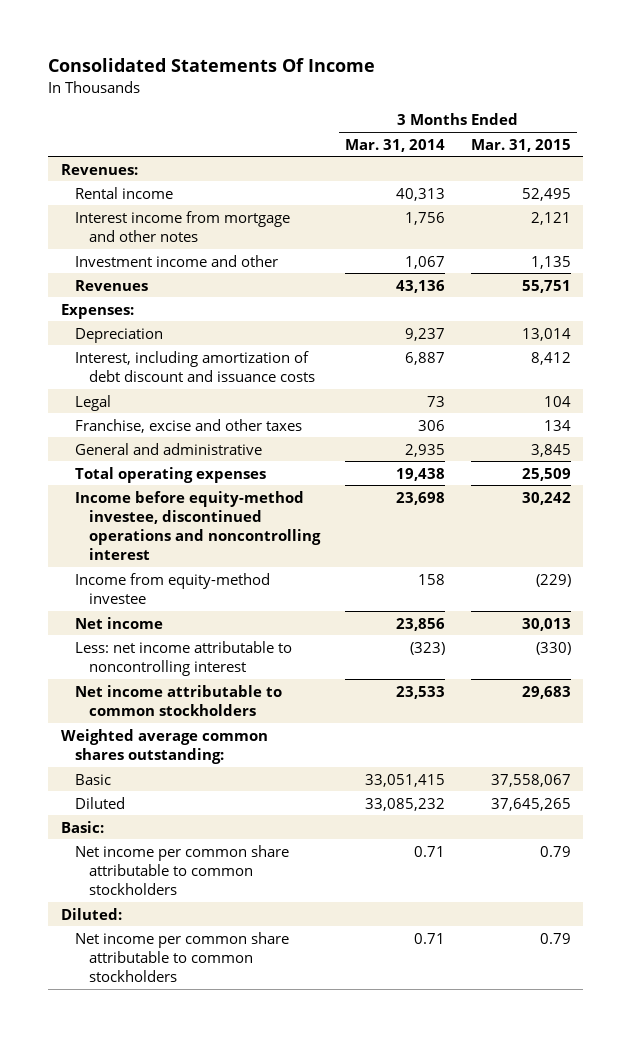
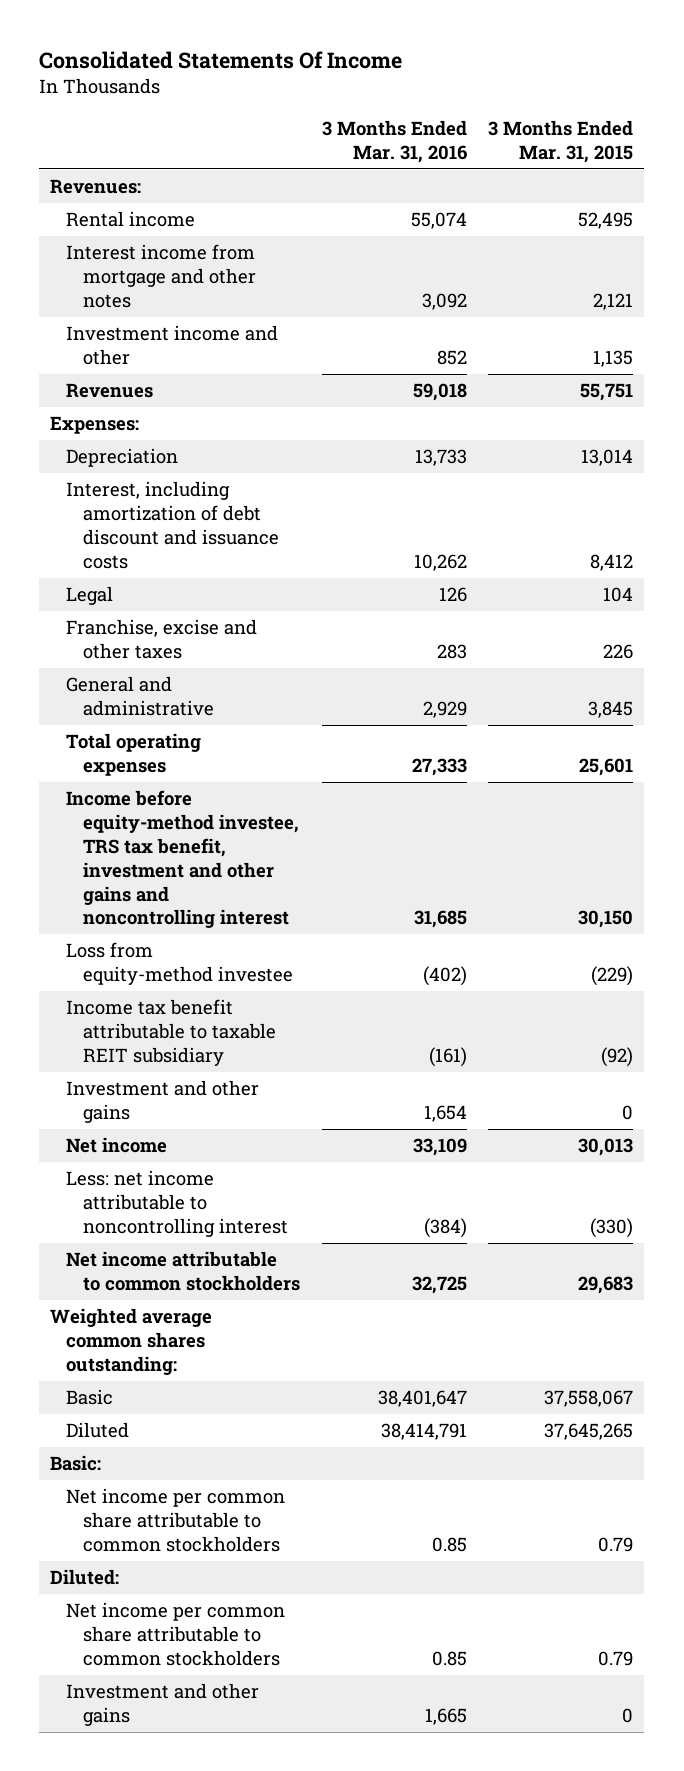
- | 3 Months Ended Mar. 31, 2014 | 3 Months Ended Mar. 31, 2015
+ | 3 Months Ended Mar. 31, 2016 | 3 Months Ended Mar. 31, 2015
- Franchise, excise and other taxes | 306 | 134
+ Franchise, excise and other taxes | 283 | 226
- Total operating expenses | 19,438 | 25,509
- Income before equity-method investee, discontinued operations and noncontrolling interest | 23,698 | 30,242
- Income from equity-method investee | 158 | (229)
+ Total operating expenses | 27,333 | 25,601
+ Income before equity-method investee, TRS tax benefit, investment and other gains and noncontrolling interest | 31,685 | 30,150
+ Loss from equity-method investee | (402) | (229)
+ Income tax benefit attributable to taxable REIT subsidiary | (161) | (92)
+ Investment and other gains | 1,654 | 0
+ Investment and other gains | 1,665 | 0

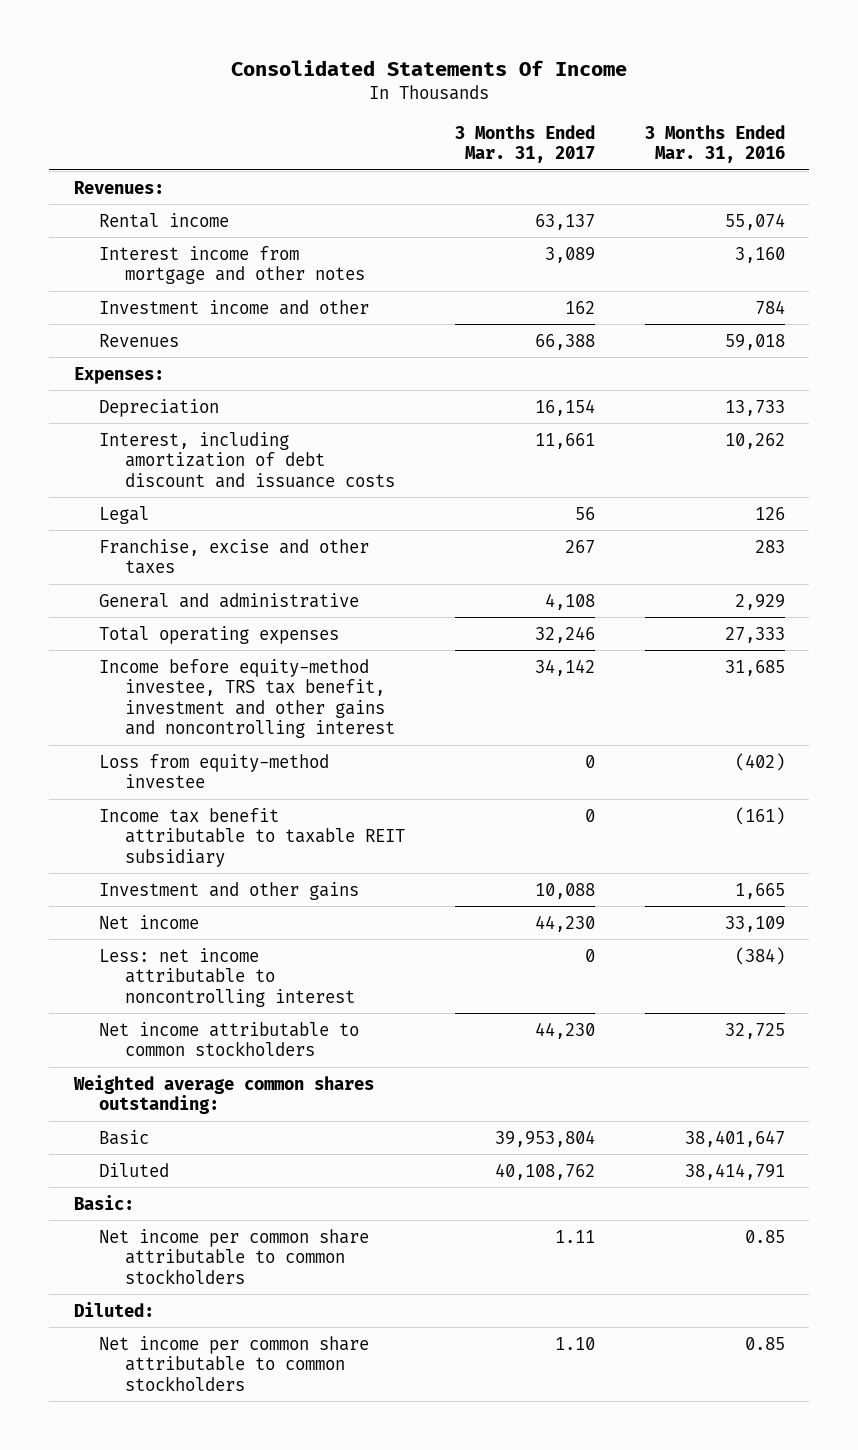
- | 3 Months Ended Mar. 31, 2016 | 3 Months Ended Mar. 31, 2015
+ | 3 Months Ended Mar. 31, 2017 | 3 Months Ended Mar. 31, 2016
- Interest income from mortgage and other notes | 3,092 | 2,121
- Investment income and other | 852 | 1,135
+ Interest income from mortgage and other notes | 3,089 | 3,160
+ Investment income and other | 162 | 784
- Investment and other gains | 1,654 | 0
moved up: Investment and other gains | 10,088 | 1,665

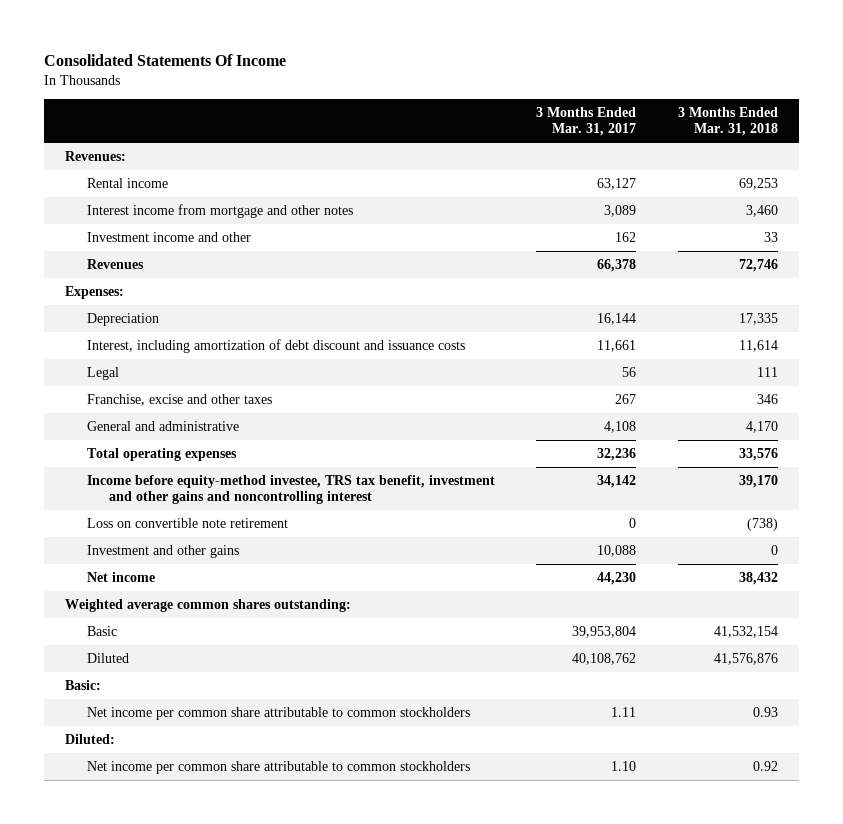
- | 3 Months Ended Mar. 31, 2017 | 3 Months Ended Mar. 31, 2016
+ | 3 Months Ended Mar. 31, 2017 | 3 Months Ended Mar. 31, 2018
- Rental income | 63,137 | 55,074
+ Rental income | 63,127 | 69,253
- Revenues | 66,388 | 59,018
+ Revenues | 66,378 | 72,746
- Depreciation | 16,154 | 13,733
+ Depreciation | 16,144 | 17,335
- Total operating expenses | 32,246 | 27,333
+ Total operating expenses | 32,236 | 33,576
- Loss from equity-method investee | 0 | (402)
- Income tax benefit attributable to taxable REIT subsidiary | 0 | (161)
+ Loss on convertible note retirement | 0 | (738)
- Less: net income attributable to noncontrolling interest | 0 | (384)
- Net income attributable to common stockholders | 44,230 | 32,725

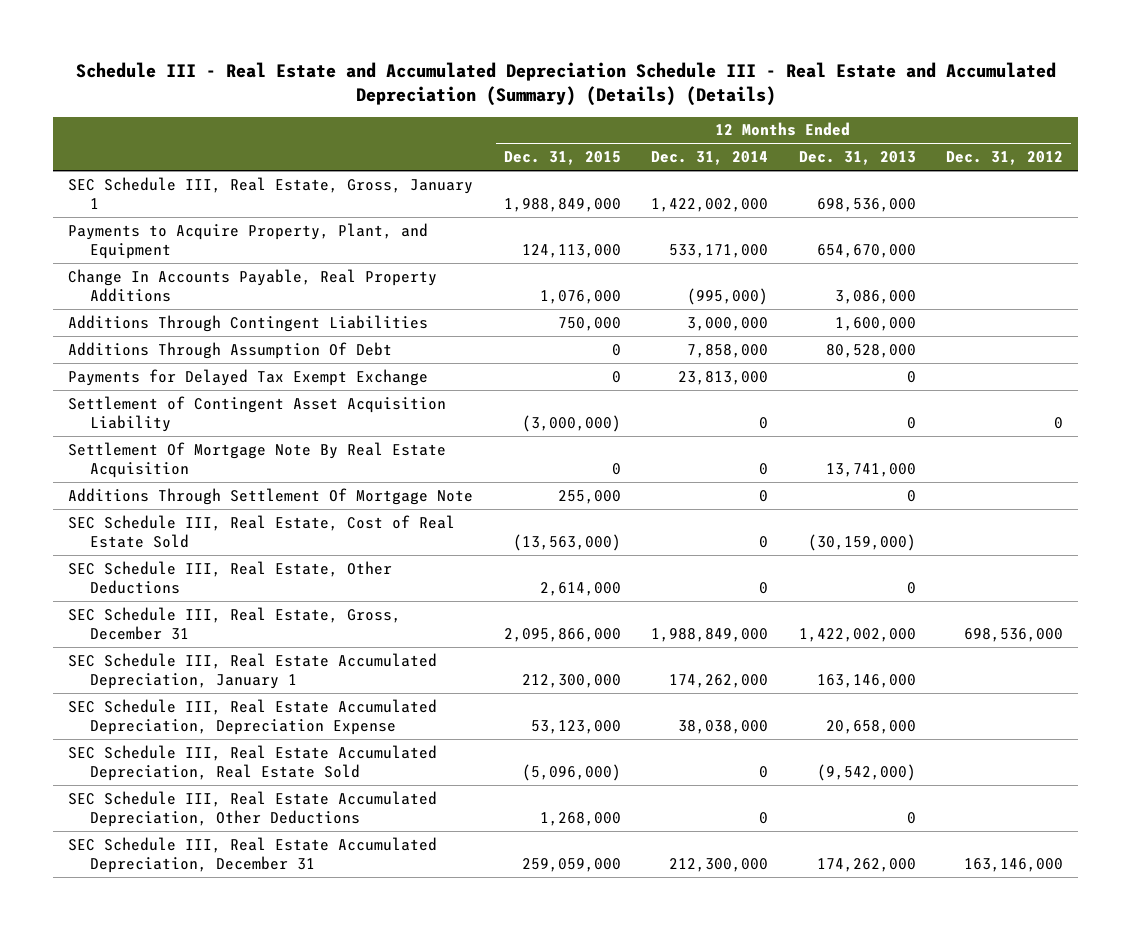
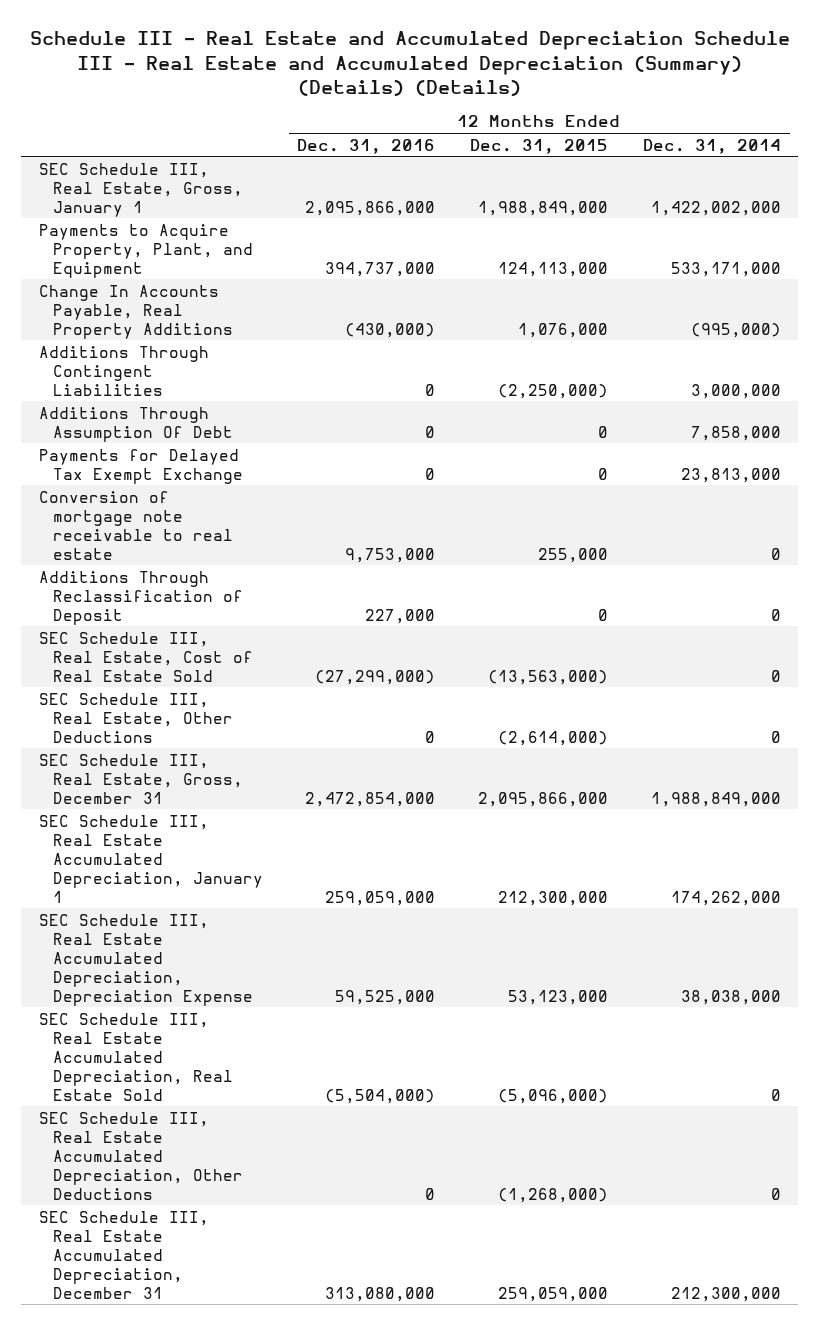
- | 12 Months Ended Dec. 31, 2015 | 12 Months Ended Dec. 31, 2014 | 12 Months Ended Dec. 31, 2013 | 12 Months Ended Dec. 31, 2012
+ | 12 Months Ended Dec. 31, 2016 | 12 Months Ended Dec. 31, 2015 | 12 Months Ended Dec. 31, 2014
- Additions Through Contingent Liabilities | 750,000 | 3,000,000 | 1,600,000 |
+ Additions Through Contingent Liabilities | 0 | (2,250,000) | 3,000,000
- Settlement of Contingent Asset Acquisition Liability | (3,000,000) | 0 | 0 | 0
- Settlement Of Mortgage Note By Real Estate Acquisition | 0 | 0 | 13,741,000 |
- Additions Through Settlement Of Mortgage Note | 255,000 | 0 | 0 |
+ Conversion of mortgage note receivable to real estate | 9,753,000 | 255,000 | 0
+ Additions Through Reclassification of Deposit | 227,000 | 0 | 0
- SEC Schedule III, Real Estate, Other Deductions | 2,614,000 | 0 | 0 |
+ SEC Schedule III, Real Estate, Other Deductions | 0 | (2,614,000) | 0
- SEC Schedule III, Real Estate Accumulated Depreciation, Other Deductions | 1,268,000 | 0 | 0 |
+ SEC Schedule III, Real Estate Accumulated Depreciation, Other Deductions | 0 | (1,268,000) | 0

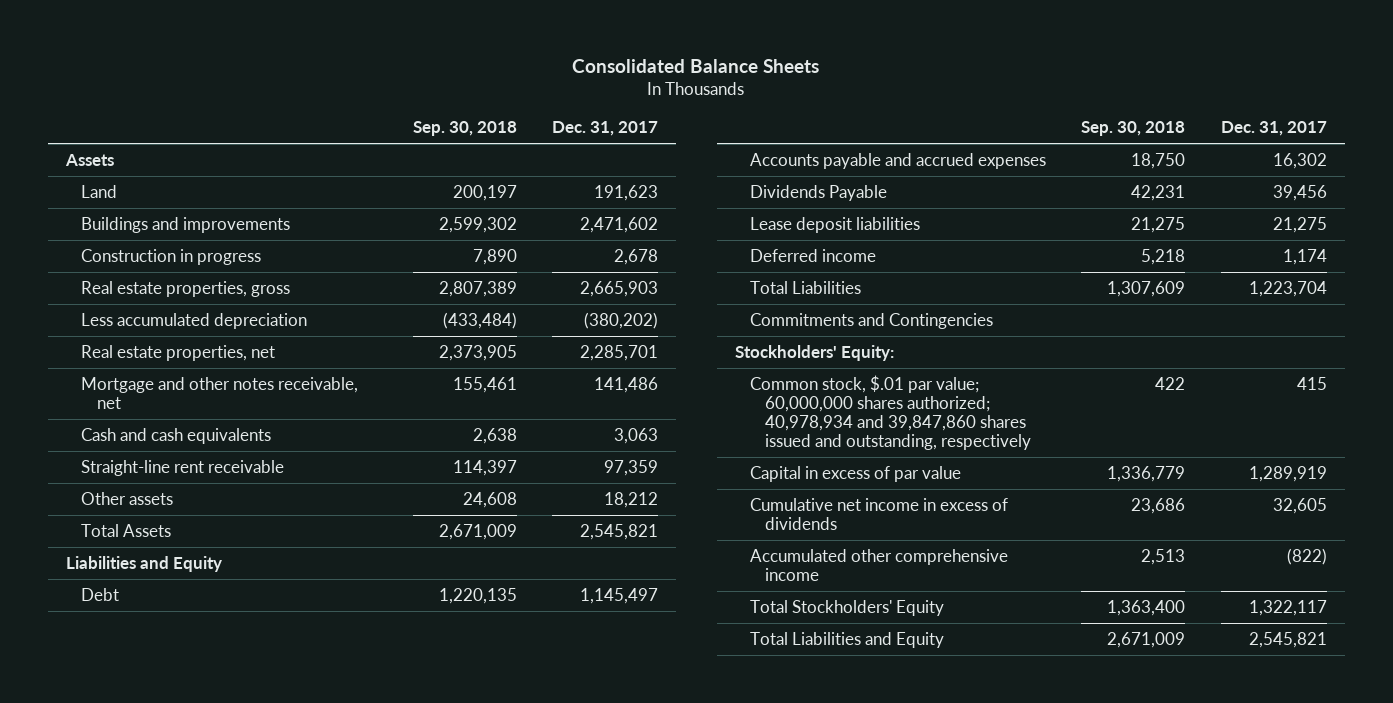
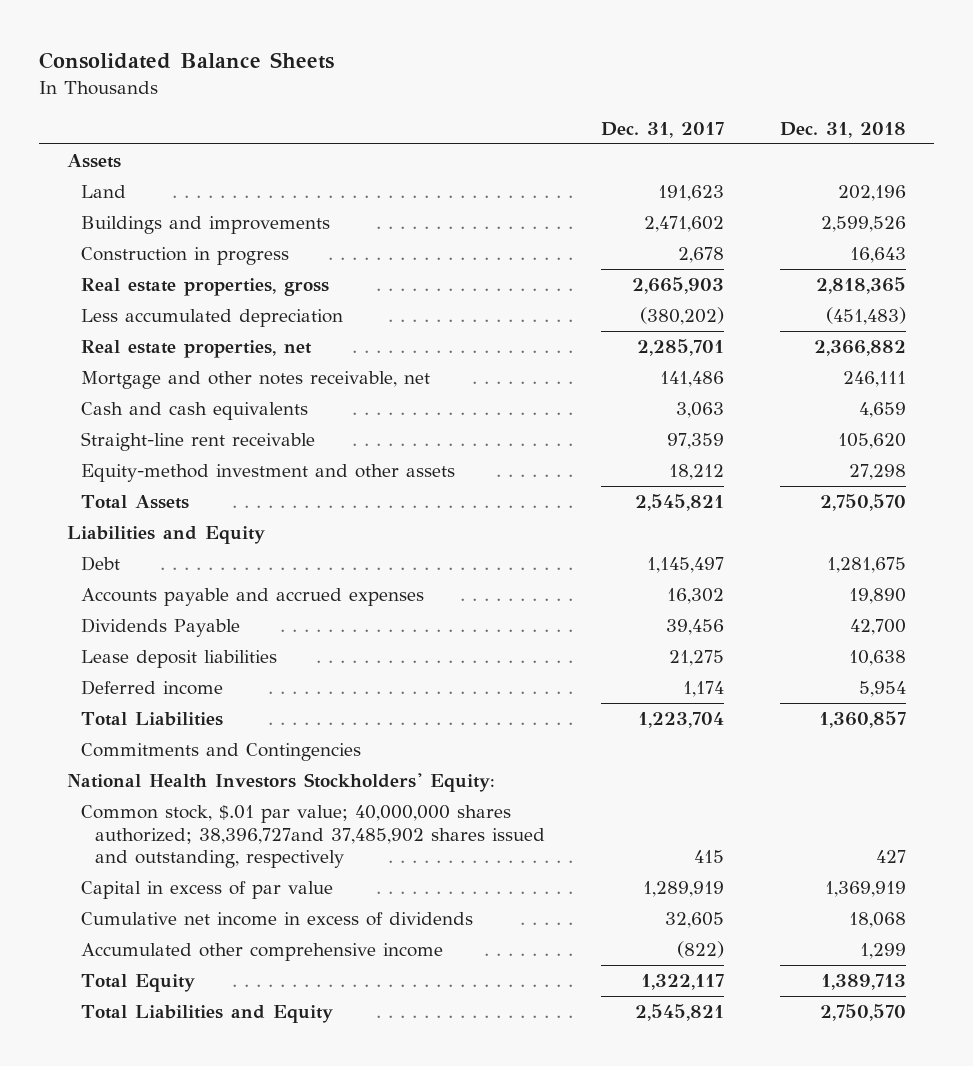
- | Sep. 30, 2018 | Dec. 31, 2017
+ | Dec. 31, 2017 | Dec. 31, 2018
- Other assets | 24,608 | 18,212
+ Equity-method investment and other assets | 18,212 | 27,298
- Stockholders' Equity:
- Common stock, $.01 par value; 60,000,000 shares authorized; 40,978,934 and 39,847,860 shares issued and outstanding, respectively | 422 | 415
+ National Health Investors Stockholders' Equity:
+ Common stock, $.01 par value; 40,000,000 shares authorized; 38,396,727and 37,485,902 shares issued and outstanding, respectively | 415 | 427
- Total Stockholders' Equity | 1,363,400 | 1,322,117
+ Total Equity | 1,322,117 | 1,389,713

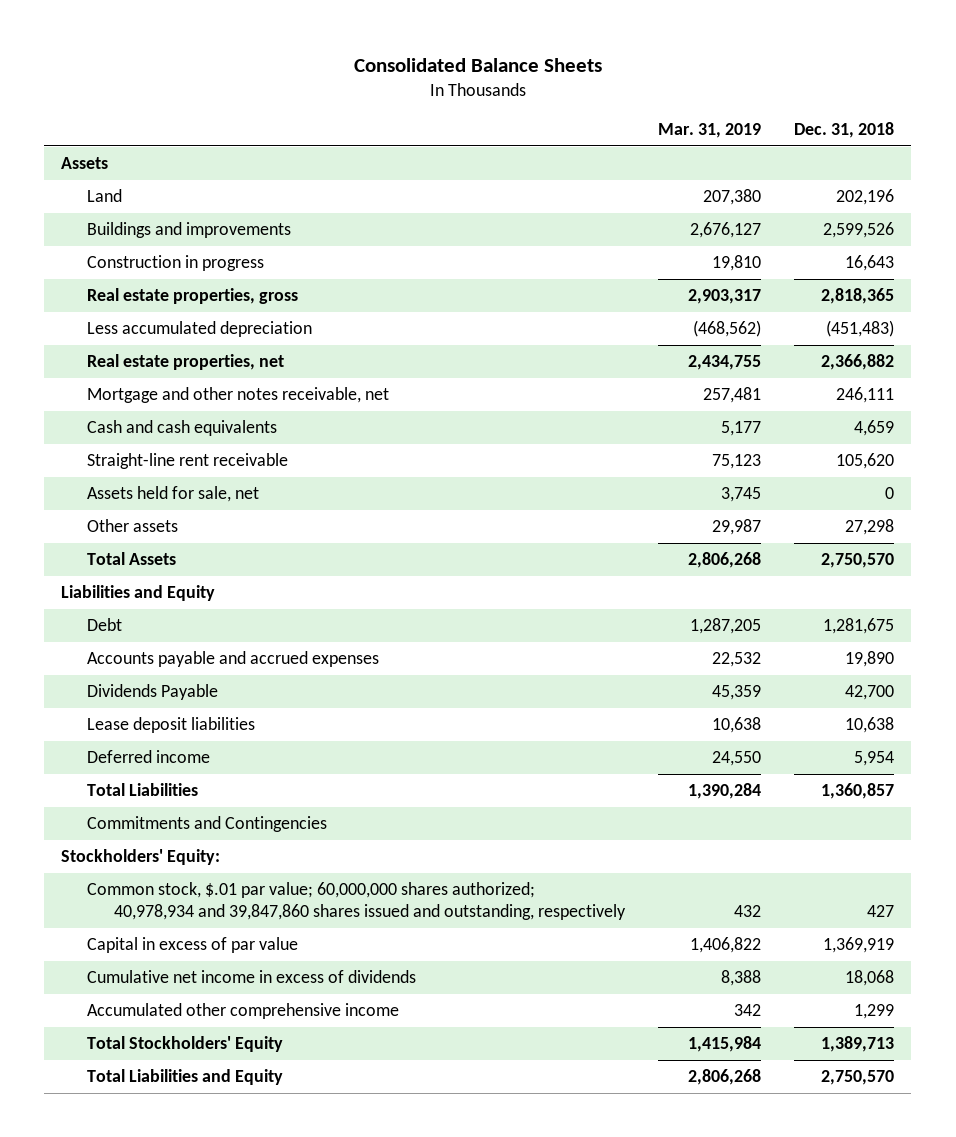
- | Dec. 31, 2017 | Dec. 31, 2018
+ | Mar. 31, 2019 | Dec. 31, 2018
- Equity-method investment and other assets | 18,212 | 27,298
+ Assets held for sale, net | 3,745 | 0
+ Other assets | 29,987 | 27,298
- National Health Investors Stockholders' Equity:
- Common stock, $.01 par value; 40,000,000 shares authorized; 38,396,727and 37,485,902 shares issued and outstanding, respectively | 415 | 427
+ Stockholders' Equity:
+ Common stock, $.01 par value; 60,000,000 shares authorized; 40,978,934 and 39,847,860 shares issued and outstanding, respectively | 432 | 427
- Total Equity | 1,322,117 | 1,389,713
+ Total Stockholders' Equity | 1,415,984 | 1,389,713

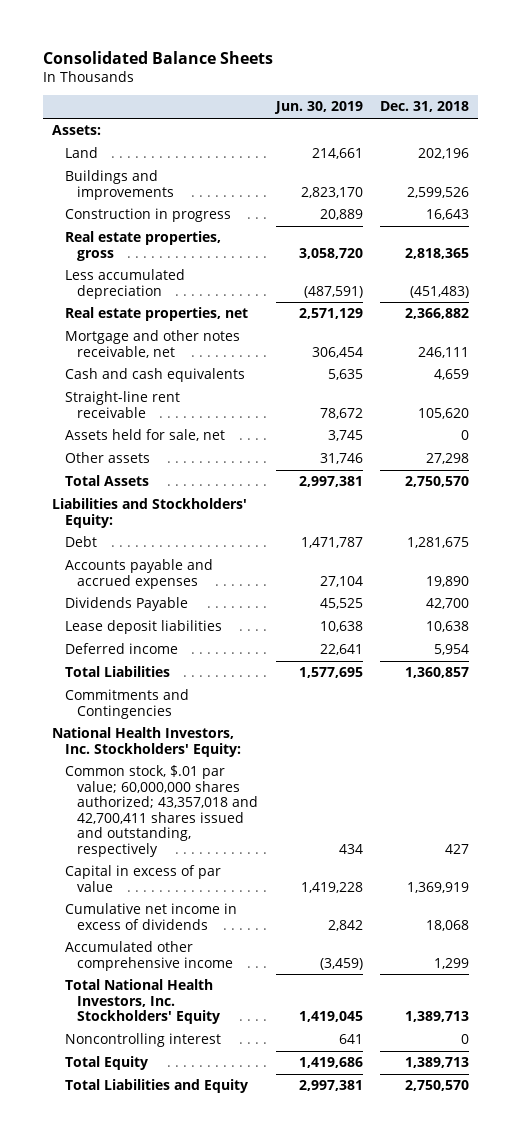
- | Mar. 31, 2019 | Dec. 31, 2018
+ | Jun. 30, 2019 | Dec. 31, 2018
- Assets
+ Assets:
- Liabilities and Equity
+ Liabilities and Stockholders' Equity:
- Stockholders' Equity:
- Common stock, $.01 par value; 60,000,000 shares authorized; 40,978,934 and 39,847,860 shares issued and outstanding, respectively | 432 | 427
+ National Health Investors, Inc. Stockholders' Equity:
+ Common stock, $.01 par value; 60,000,000 shares authorized; 43,357,018 and 42,700,411 shares issued and outstanding, respectively | 434 | 427
- Total Stockholders' Equity | 1,415,984 | 1,389,713
+ Total National Health Investors, Inc. Stockholders' Equity | 1,419,045 | 1,389,713
+ Noncontrolling interest | 641 | 0
+ Total Equity | 1,419,686 | 1,389,713

